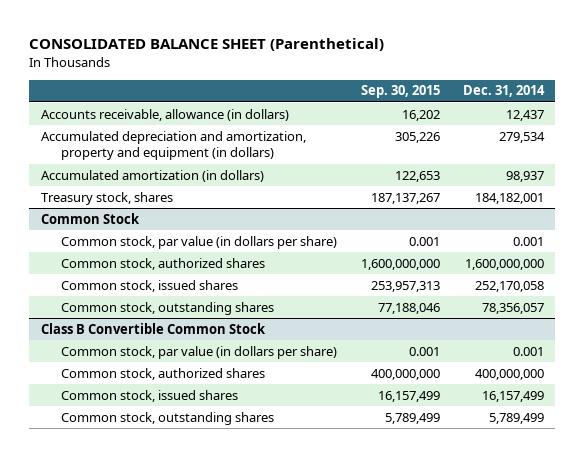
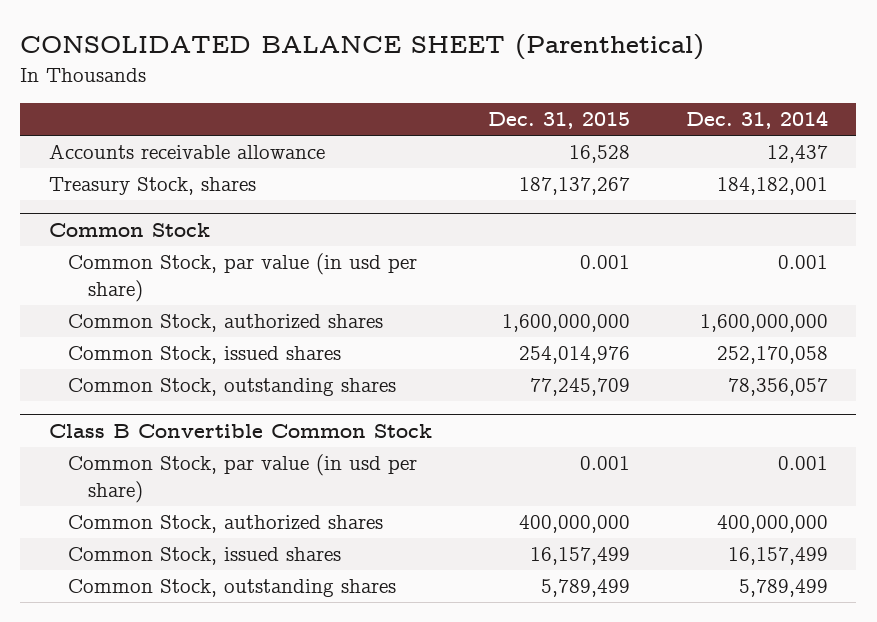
- | Sep. 30, 2015 | Dec. 31, 2014
+ | Dec. 31, 2015 | Dec. 31, 2014
- Accounts receivable, allowance (in dollars) | 16,202 | 12,437
- Accumulated depreciation and amortization, property and equipment (in dollars) | 305,226 | 279,534
- Accumulated amortization (in dollars) | 122,653 | 98,937
- Treasury stock, shares | 187,137,267 | 184,182,001
+ Accounts receivable allowance | 16,528 | 12,437
+ Treasury Stock, shares | 187,137,267 | 184,182,001
@ Common Stock
- Common stock, par value (in dollars per share) | 0.001 | 0.001
- Common stock, authorized shares | 1,600,000,000 | 1,600,000,000
- Common stock, issued shares | 253,957,313 | 252,170,058
- Common stock, outstanding shares | 77,188,046 | 78,356,057
+ Common Stock, par value (in usd per share) | 0.001 | 0.001
+ Common Stock, authorized shares | 1,600,000,000 | 1,600,000,000
+ Common Stock, issued shares | 254,014,976 | 252,170,058
+ Common Stock, outstanding shares | 77,245,709 | 78,356,057
@ Class B Convertible Common Stock
- Common stock, par value (in dollars per share) | 0.001 | 0.001
- Common stock, authorized shares | 400,000,000 | 400,000,000
- Common stock, issued shares | 16,157,499 | 16,157,499
- Common stock, outstanding shares | 5,789,499 | 5,789,499
+ Common Stock, par value (in usd per share) | 0.001 | 0.001
+ Common Stock, authorized shares | 400,000,000 | 400,000,000
+ Common Stock, issued shares | 16,157,499 | 16,157,499
+ Common Stock, outstanding shares | 5,789,499 | 5,789,499

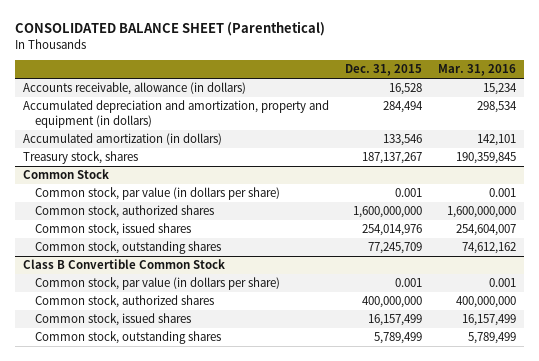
- | Dec. 31, 2015 | Dec. 31, 2014
+ | Dec. 31, 2015 | Mar. 31, 2016
- Accounts receivable allowance | 16,528 | 12,437
- Treasury Stock, shares | 187,137,267 | 184,182,001
+ Accounts receivable, allowance (in dollars) | 16,528 | 15,234
+ Accumulated depreciation and amortization, property and equipment (in dollars) | 284,494 | 298,534
+ Accumulated amortization (in dollars) | 133,546 | 142,101
+ Treasury stock, shares | 187,137,267 | 190,359,845
@ Common Stock
- Common Stock, par value (in usd per share) | 0.001 | 0.001
- Common Stock, authorized shares | 1,600,000,000 | 1,600,000,000
- Common Stock, issued shares | 254,014,976 | 252,170,058
- Common Stock, outstanding shares | 77,245,709 | 78,356,057
+ Common stock, par value (in dollars per share) | 0.001 | 0.001
+ Common stock, authorized shares | 1,600,000,000 | 1,600,000,000
+ Common stock, issued shares | 254,014,976 | 254,604,007
+ Common stock, outstanding shares | 77,245,709 | 74,612,162
@ Class B Convertible Common Stock
- Common Stock, par value (in usd per share) | 0.001 | 0.001
- Common Stock, authorized shares | 400,000,000 | 400,000,000
- Common Stock, issued shares | 16,157,499 | 16,157,499
- Common Stock, outstanding shares | 5,789,499 | 5,789,499
+ Common stock, par value (in dollars per share) | 0.001 | 0.001
+ Common stock, authorized shares | 400,000,000 | 400,000,000
+ Common stock, issued shares | 16,157,499 | 16,157,499
+ Common stock, outstanding shares | 5,789,499 | 5,789,499

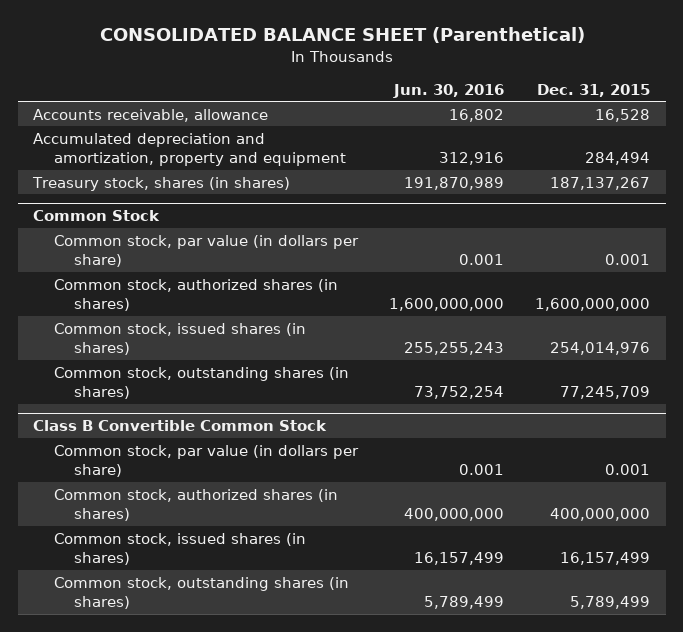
- | Dec. 31, 2015 | Mar. 31, 2016
+ | Jun. 30, 2016 | Dec. 31, 2015
- Accounts receivable, allowance (in dollars) | 16,528 | 15,234
- Accumulated depreciation and amortization, property and equipment (in dollars) | 284,494 | 298,534
- Accumulated amortization (in dollars) | 133,546 | 142,101
- Treasury stock, shares | 187,137,267 | 190,359,845
+ Accounts receivable, allowance | 16,802 | 16,528
+ Accumulated depreciation and amortization, property and equipment | 312,916 | 284,494
+ Treasury stock, shares (in shares) | 191,870,989 | 187,137,267
@ Common Stock
- Common stock, authorized shares | 1,600,000,000 | 1,600,000,000
- Common stock, issued shares | 254,014,976 | 254,604,007
- Common stock, outstanding shares | 77,245,709 | 74,612,162
+ Common stock, authorized shares (in shares) | 1,600,000,000 | 1,600,000,000
+ Common stock, issued shares (in shares) | 255,255,243 | 254,014,976
+ Common stock, outstanding shares (in shares) | 73,752,254 | 77,245,709
@ Class B Convertible Common Stock
- Common stock, authorized shares | 400,000,000 | 400,000,000
- Common stock, issued shares | 16,157,499 | 16,157,499
- Common stock, outstanding shares | 5,789,499 | 5,789,499
+ Common stock, authorized shares (in shares) | 400,000,000 | 400,000,000
+ Common stock, issued shares (in shares) | 16,157,499 | 16,157,499
+ Common stock, outstanding shares (in shares) | 5,789,499 | 5,789,499

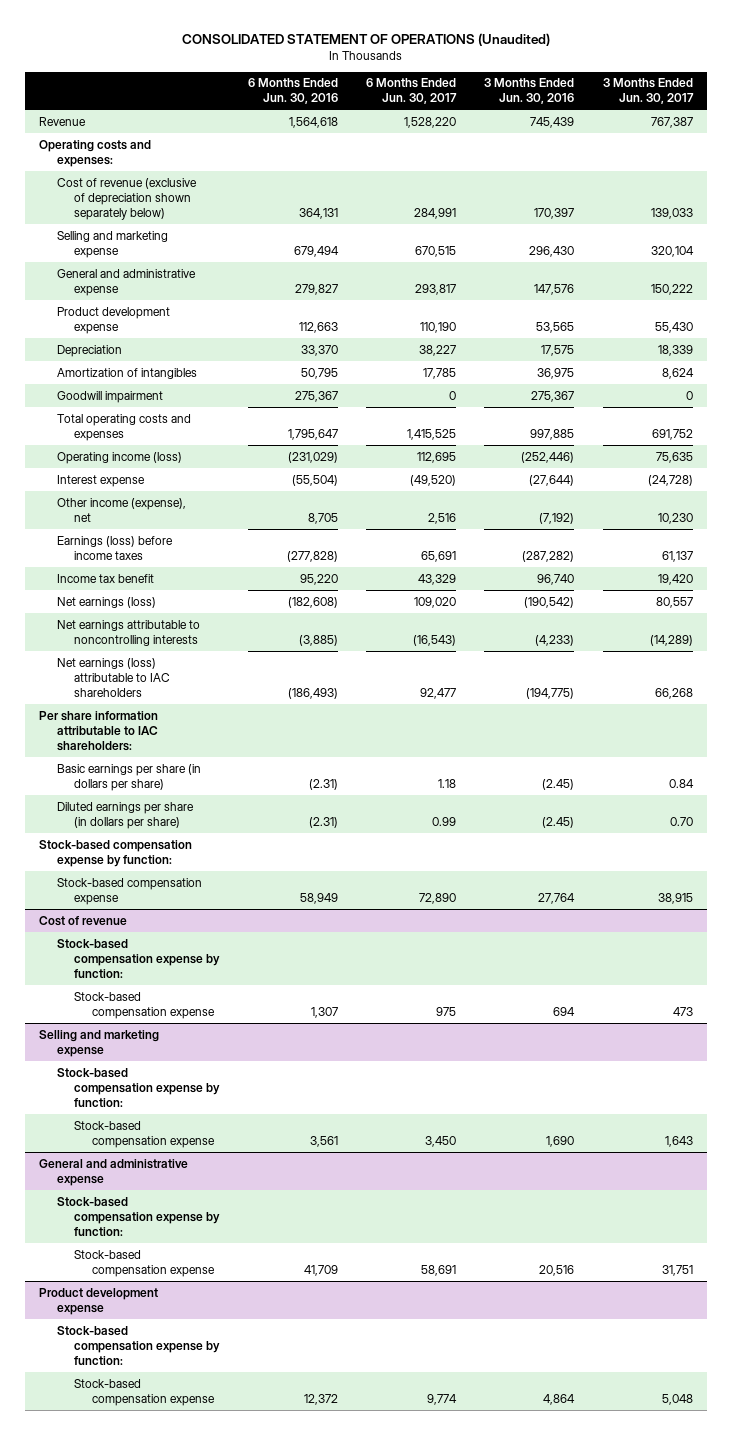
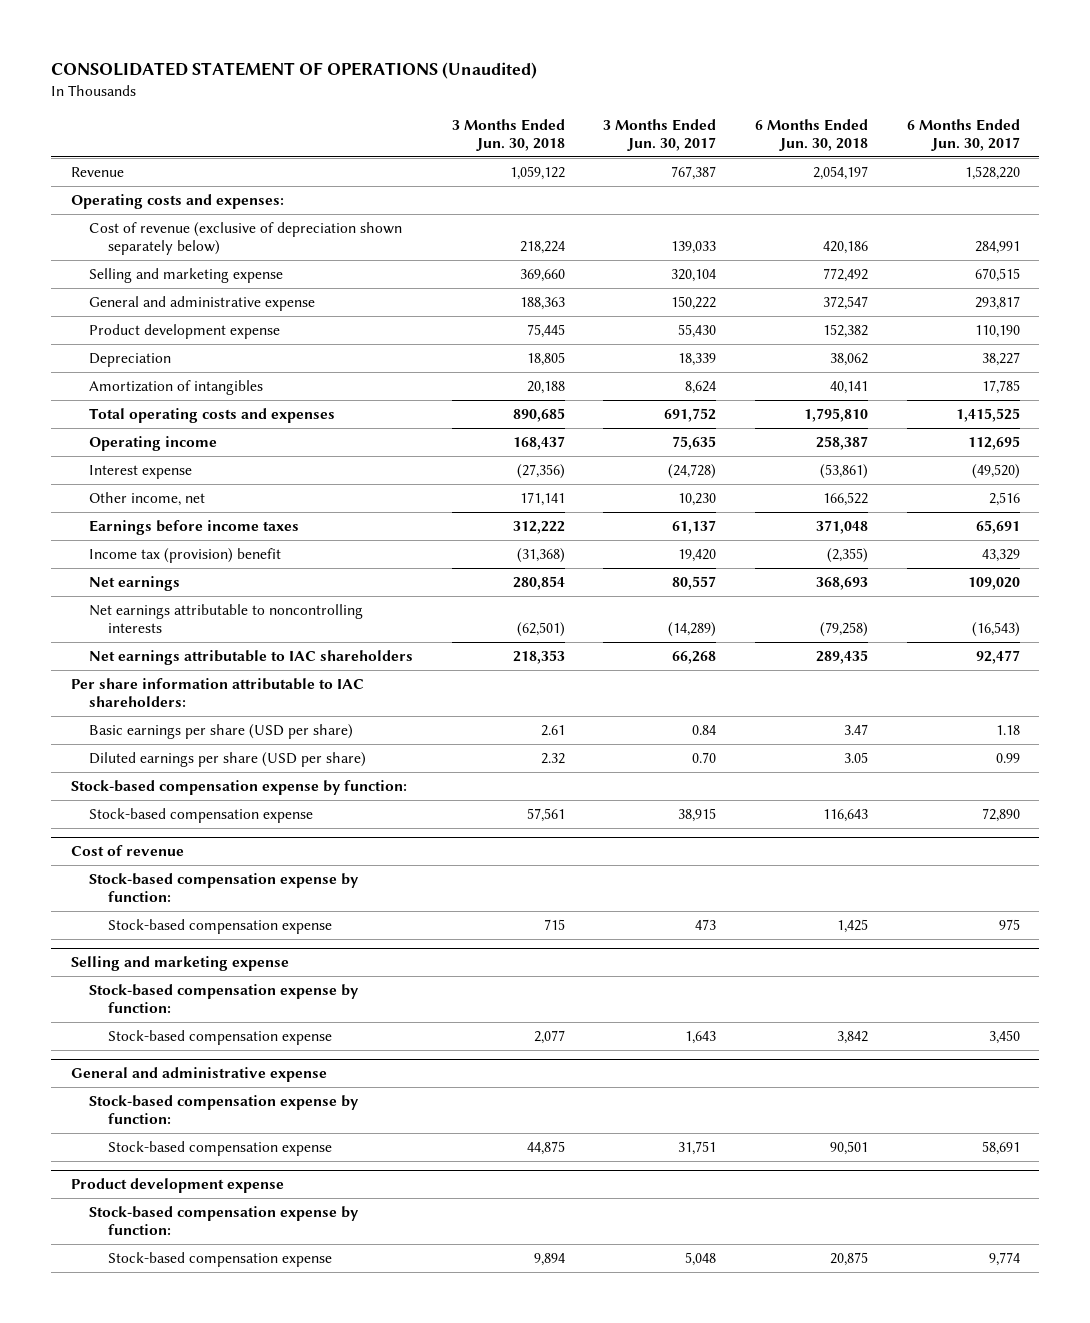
- | 6 Months Ended Jun. 30, 2016 | 6 Months Ended Jun. 30, 2017 | 3 Months Ended Jun. 30, 2016 | 3 Months Ended Jun. 30, 2017
+ | 3 Months Ended Jun. 30, 2018 | 3 Months Ended Jun. 30, 2017 | 6 Months Ended Jun. 30, 2018 | 6 Months Ended Jun. 30, 2017
- Goodwill impairment | 275,367 | 0 | 275,367 | 0
- Operating income (loss) | (231,029) | 112,695 | (252,446) | 75,635
+ Operating income | 168,437 | 75,635 | 258,387 | 112,695
- Other income (expense), net | 8,705 | 2,516 | (7,192) | 10,230
- Earnings (loss) before income taxes | (277,828) | 65,691 | (287,282) | 61,137
- Income tax benefit | 95,220 | 43,329 | 96,740 | 19,420
- Net earnings (loss) | (182,608) | 109,020 | (190,542) | 80,557
+ Other income, net | 171,141 | 10,230 | 166,522 | 2,516
+ Earnings before income taxes | 312,222 | 61,137 | 371,048 | 65,691
+ Income tax (provision) benefit | (31,368) | 19,420 | (2,355) | 43,329
+ Net earnings | 280,854 | 80,557 | 368,693 | 109,020
- Net earnings (loss) attributable to IAC shareholders | (186,493) | 92,477 | (194,775) | 66,268
+ Net earnings attributable to IAC shareholders | 218,353 | 66,268 | 289,435 | 92,477
- Basic earnings per share (in dollars per share) | (2.31) | 1.18 | (2.45) | 0.84
- Diluted earnings per share (in dollars per share) | (2.31) | 0.99 | (2.45) | 0.70
+ Basic earnings per share (USD per share) | 2.61 | 0.84 | 3.47 | 1.18
+ Diluted earnings per share (USD per share) | 2.32 | 0.70 | 3.05 | 0.99

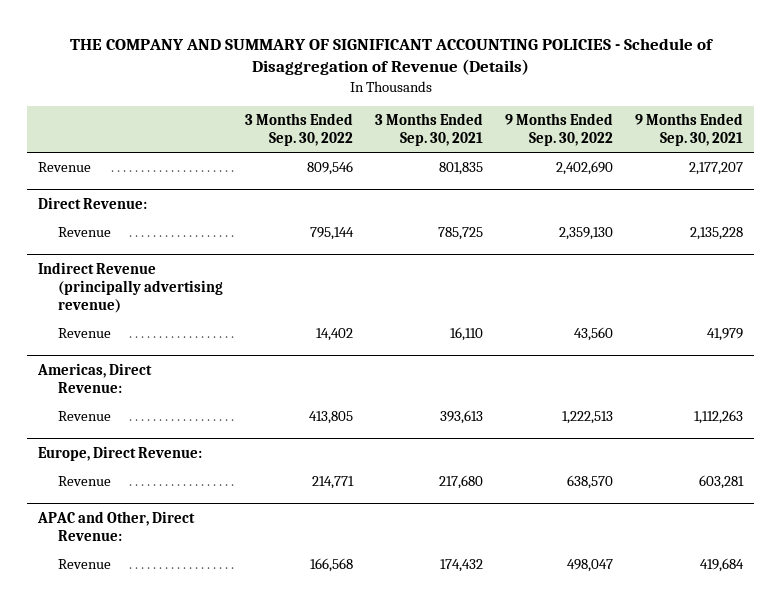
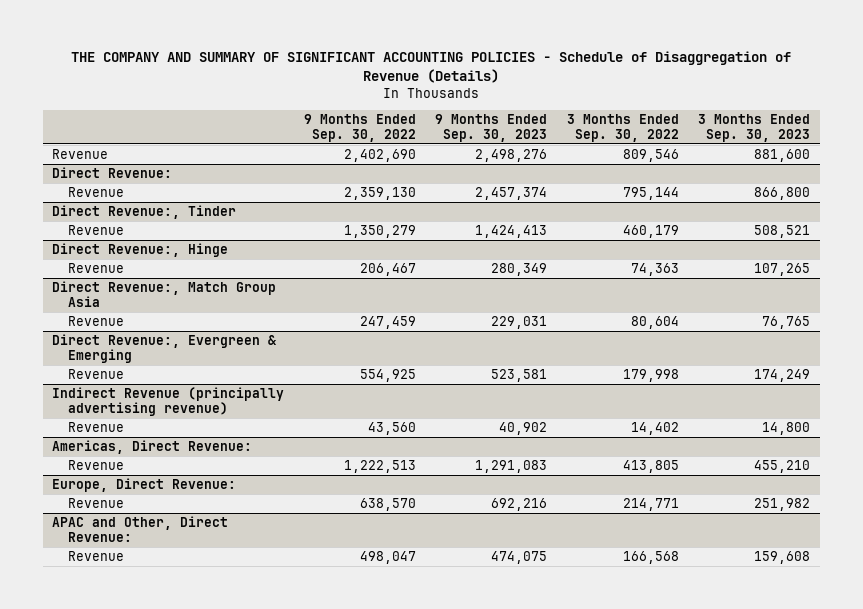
- | 3 Months Ended Sep. 30, 2022 | 3 Months Ended Sep. 30, 2021 | 9 Months Ended Sep. 30, 2022 | 9 Months Ended Sep. 30, 2021
+ | 9 Months Ended Sep. 30, 2022 | 9 Months Ended Sep. 30, 2023 | 3 Months Ended Sep. 30, 2022 | 3 Months Ended Sep. 30, 2023
+ Direct Revenue:, Tinder
+ Revenue | 1,350,279 | 1,424,413 | 460,179 | 508,521
+ Direct Revenue:, Hinge
+ Revenue | 206,467 | 280,349 | 74,363 | 107,265
+ Direct Revenue:, Match Group Asia
+ Revenue | 247,459 | 229,031 | 80,604 | 76,765
+ Direct Revenue:, Evergreen & Emerging
+ Revenue | 554,925 | 523,581 | 179,998 | 174,249

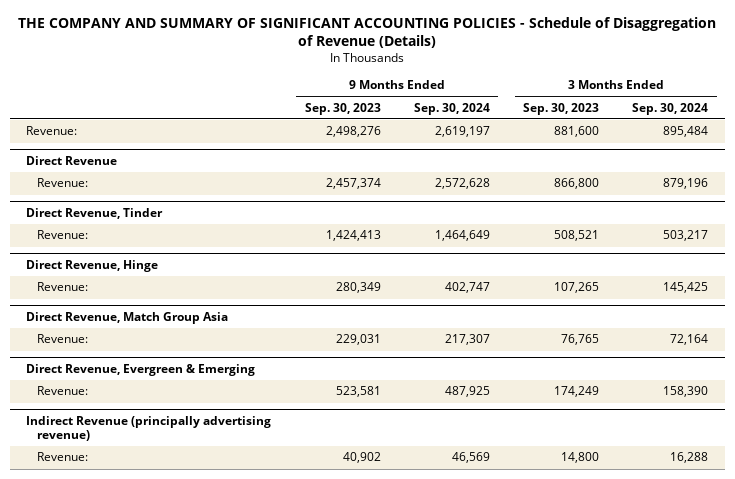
- | 9 Months Ended Sep. 30, 2022 | 9 Months Ended Sep. 30, 2023 | 3 Months Ended Sep. 30, 2022 | 3 Months Ended Sep. 30, 2023
+ | 9 Months Ended Sep. 30, 2023 | 9 Months Ended Sep. 30, 2024 | 3 Months Ended Sep. 30, 2023 | 3 Months Ended Sep. 30, 2024
- Revenue | 2,402,690 | 2,498,276 | 809,546 | 881,600
- Direct Revenue:
- Revenue | 2,359,130 | 2,457,374 | 795,144 | 866,800
- Direct Revenue:, Tinder
- Revenue | 1,350,279 | 1,424,413 | 460,179 | 508,521
- Direct Revenue:, Hinge
- Revenue | 206,467 | 280,349 | 74,363 | 107,265
- Direct Revenue:, Match Group Asia
- Revenue | 247,459 | 229,031 | 80,604 | 76,765
- Direct Revenue:, Evergreen & Emerging
- Revenue | 554,925 | 523,581 | 179,998 | 174,249
+ Revenue: | 2,498,276 | 2,619,197 | 881,600 | 895,484
+ Direct Revenue
+ Revenue: | 2,457,374 | 2,572,628 | 866,800 | 879,196
+ Direct Revenue, Tinder
+ Revenue: | 1,424,413 | 1,464,649 | 508,521 | 503,217
+ Direct Revenue, Hinge
+ Revenue: | 280,349 | 402,747 | 107,265 | 145,425
+ Direct Revenue, Match Group Asia
+ Revenue: | 229,031 | 217,307 | 76,765 | 72,164
+ Direct Revenue, Evergreen & Emerging
+ Revenue: | 523,581 | 487,925 | 174,249 | 158,390
@ Indirect Revenue (principally advertising revenue)
- Revenue | 43,560 | 40,902 | 14,402 | 14,800
- Americas, Direct Revenue:
- Revenue | 1,222,513 | 1,291,083 | 413,805 | 455,210
- Europe, Direct Revenue:
- Revenue | 638,570 | 692,216 | 214,771 | 251,982
- APAC and Other, Direct Revenue:
- Revenue | 498,047 | 474,075 | 166,568 | 159,608
@ Indirect Revenue (principally advertising revenue)
+ Revenue: | 40,902 | 46,569 | 14,800 | 16,288

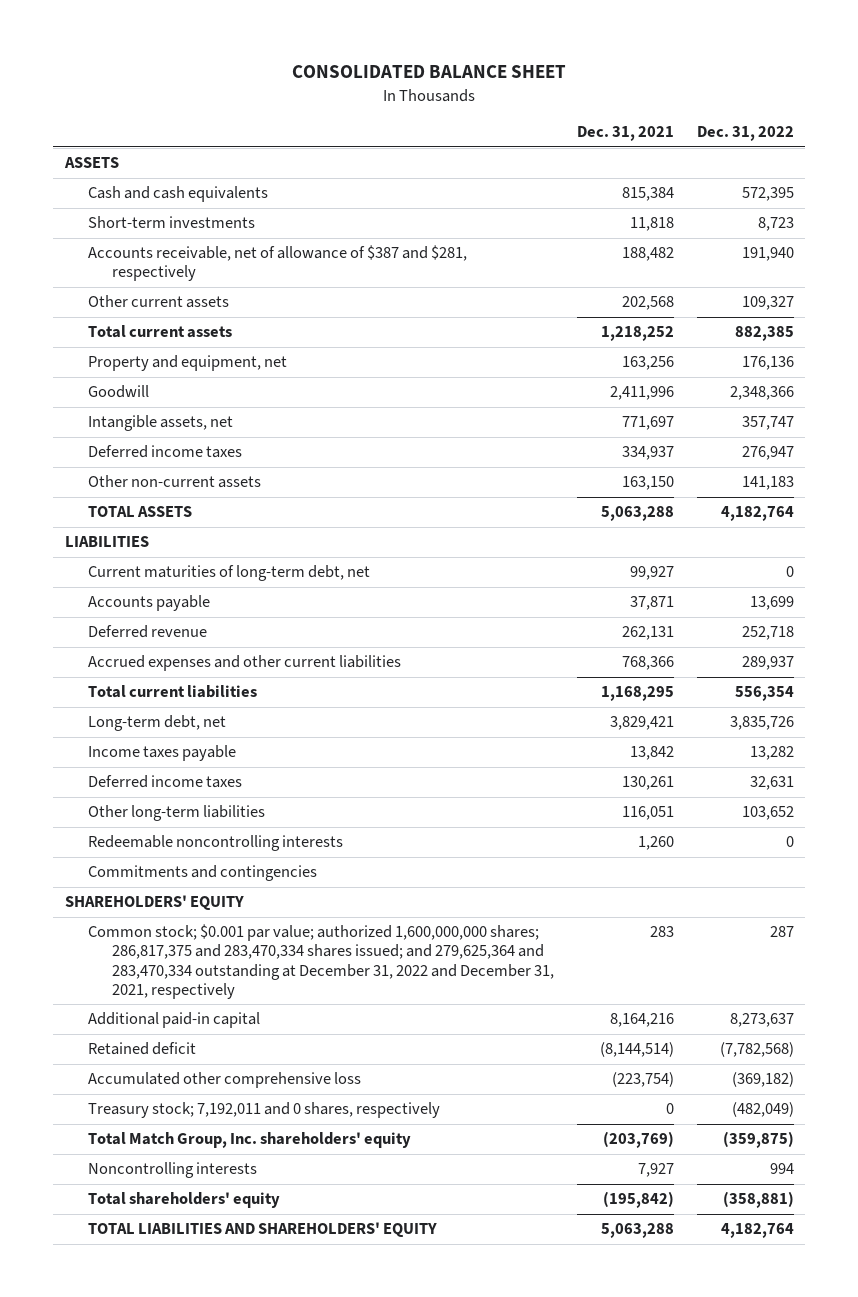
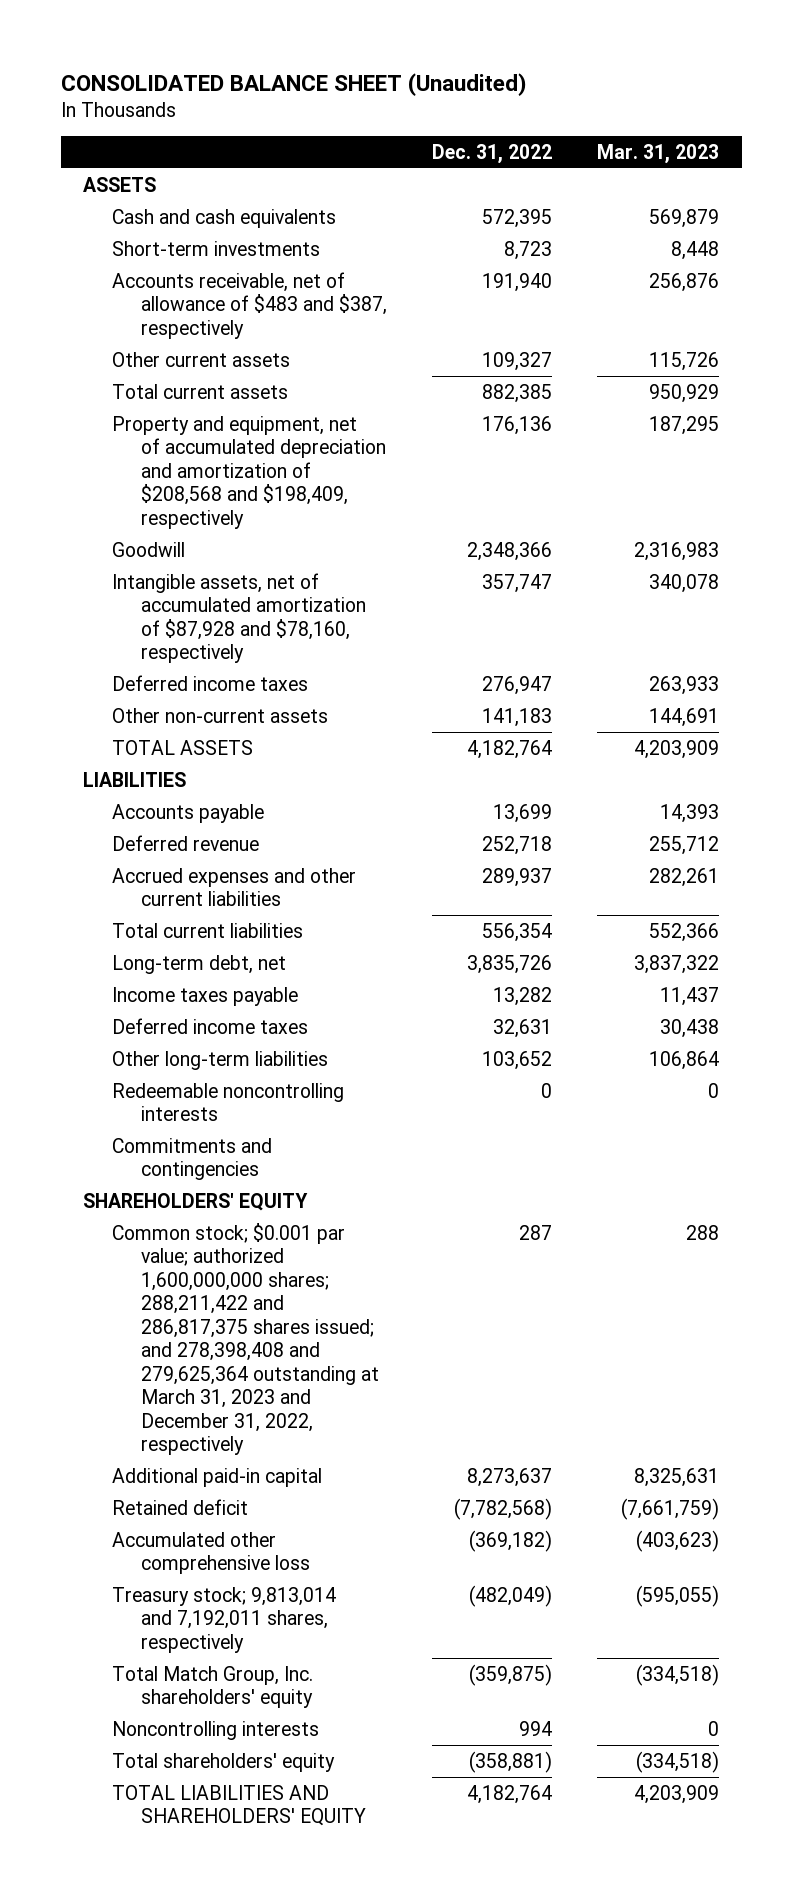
- CONSOLIDATED BALANCE SHEET
+ CONSOLIDATED BALANCE SHEET (Unaudited)
- | Dec. 31, 2021 | Dec. 31, 2022
+ | Dec. 31, 2022 | Mar. 31, 2023
- Accounts receivable, net of allowance of $387 and $281, respectively | 188,482 | 191,940
+ Accounts receivable, net of allowance of $483 and $387, respectively | 191,940 | 256,876
- Property and equipment, net | 163,256 | 176,136
+ Property and equipment, net of accumulated depreciation and amortization of $208,568 and $198,409, respectively | 176,136 | 187,295
- Intangible assets, net | 771,697 | 357,747
+ Intangible assets, net of accumulated amortization of $87,928 and $78,160, respectively | 357,747 | 340,078
- Current maturities of long-term debt, net | 99,927 | 0
- Common stock; $0.001 par value; authorized 1,600,000,000 shares; 286,817,375 and 283,470,334 shares issued; and 279,625,364 and 283,470,334 outstanding at December 31, 2022 and December 31, 2021, respectively | 283 | 287
+ Common stock; $0.001 par value; authorized 1,600,000,000 shares; 288,211,422 and 286,817,375 shares issued; and 278,398,408 and 279,625,364 outstanding at March 31, 2023 and December 31, 2022, respectively | 287 | 288
- Treasury stock; 7,192,011 and 0 shares, respectively | 0 | (482,049)
+ Treasury stock; 9,813,014 and 7,192,011 shares, respectively | (482,049) | (595,055)

